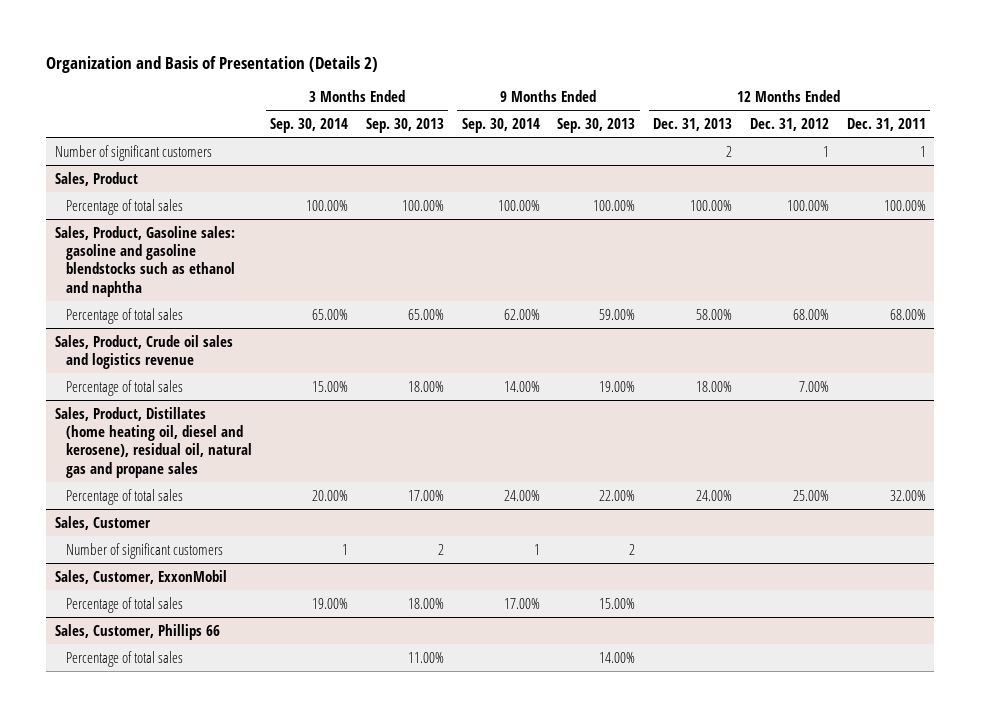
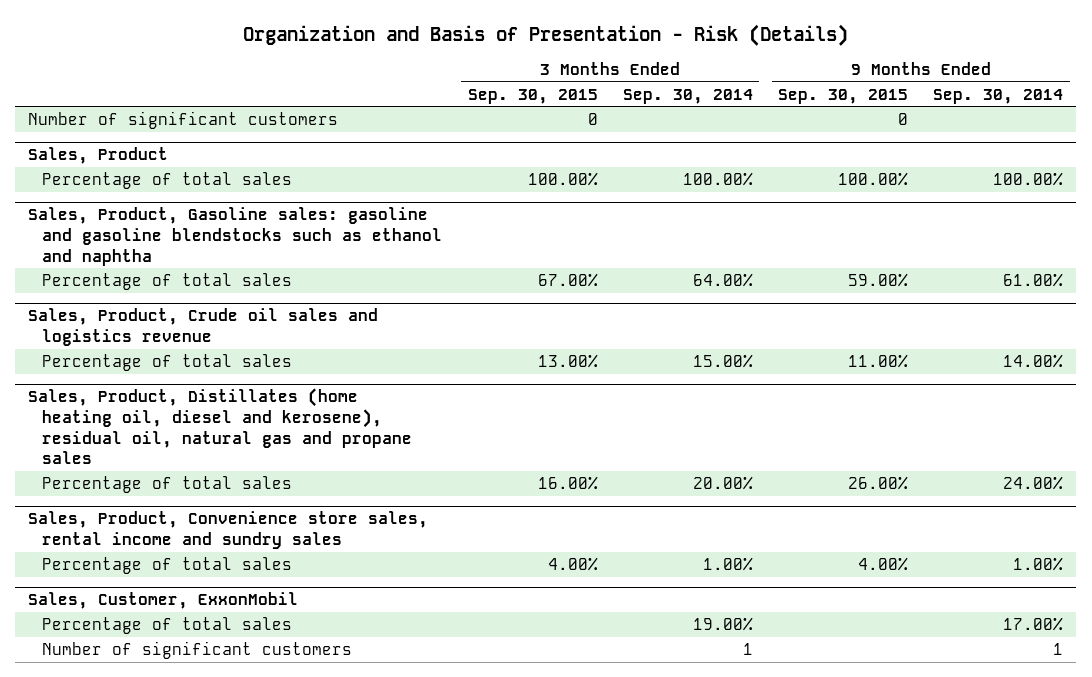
- Organization and Basis of Presentation (Details 2)
+ Organization and Basis of Presentation - Risk (Details)
- | 3 Months Ended Sep. 30, 2014 | 3 Months Ended Sep. 30, 2013 | 9 Months Ended Sep. 30, 2014 | 9 Months Ended Sep. 30, 2013 | 12 Months Ended Dec. 31, 2013 | 12 Months Ended Dec. 31, 2012 | 12 Months Ended Dec. 31, 2011
+ | 3 Months Ended Sep. 30, 2015 | 3 Months Ended Sep. 30, 2014 | 9 Months Ended Sep. 30, 2015 | 9 Months Ended Sep. 30, 2014
@ Sales, Product, Gasoline sales: gasoline and gasoline blendstocks such as ethanol and naphtha
- Percentage of total sales | 65.00% | 65.00% | 62.00% | 59.00% | 58.00% | 68.00% | 68.00%
+ Percentage of total sales | 67.00% | 64.00% | 59.00% | 61.00%
- Sales, Customer
- Number of significant customers | 1 | 2 | 1 | 2 | | |
+ Sales, Product, Convenience store sales, rental income and sundry sales
+ Percentage of total sales | 4.00% | 1.00% | 4.00% | 1.00%
- Sales, Customer, Phillips 66
- Percentage of total sales | | 11.00% | | 14.00% | | |
@ Sales, Customer, ExxonMobil
+ Number of significant customers | | 1 | | 1

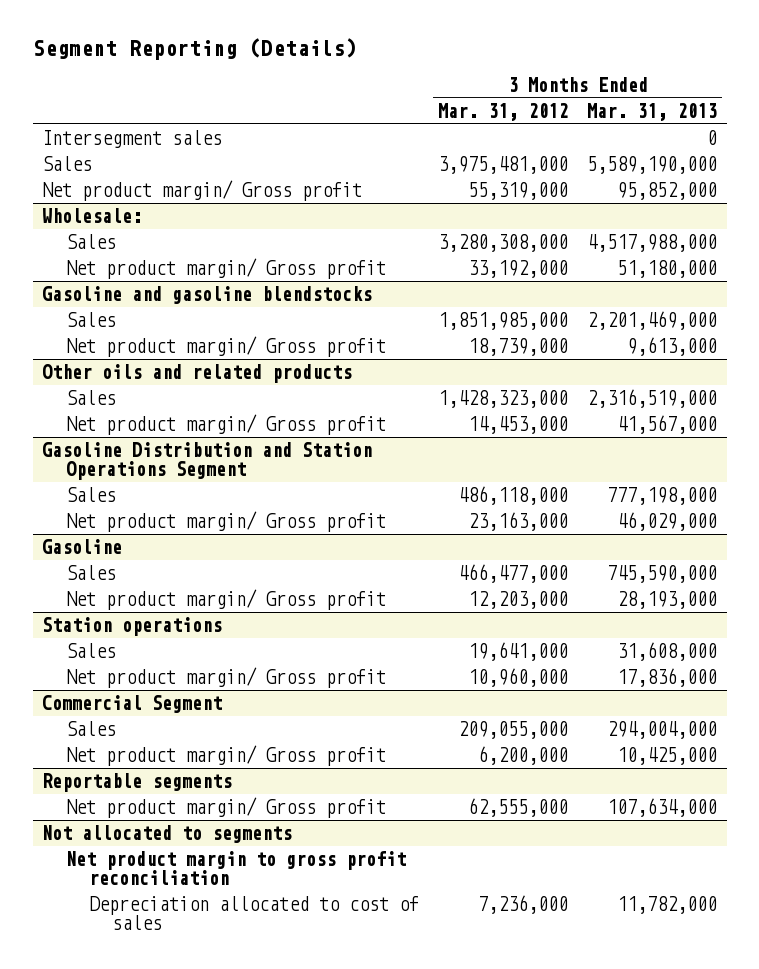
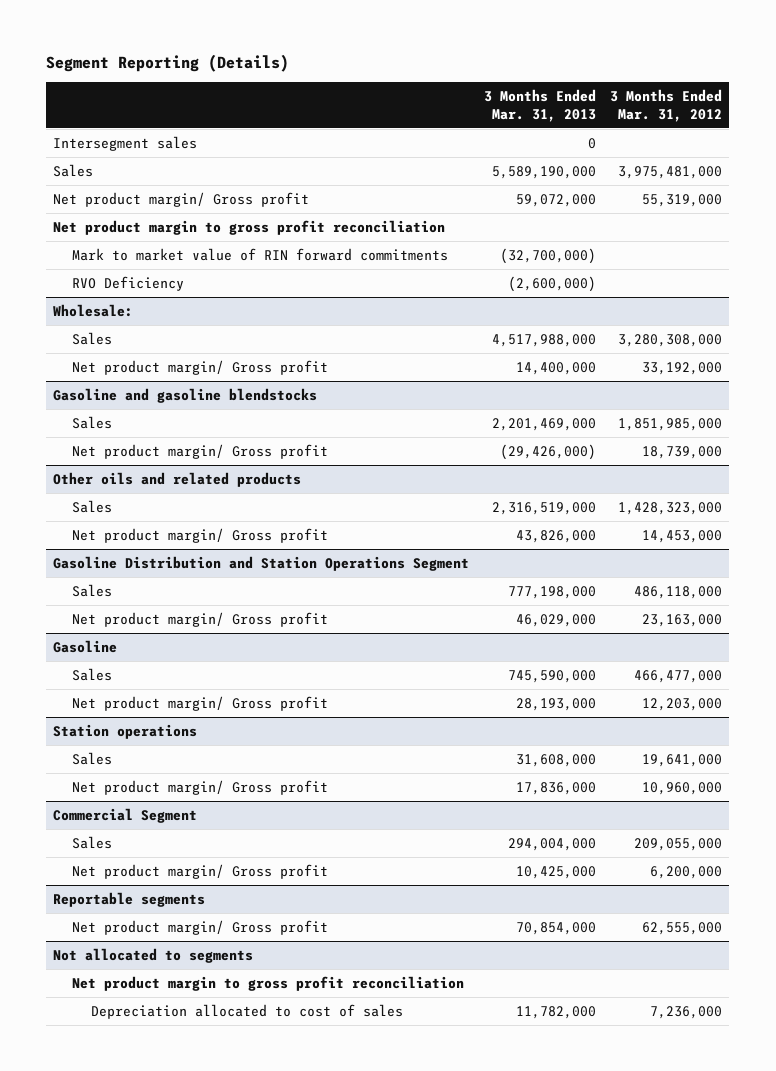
- | 3 Months Ended Mar. 31, 2012 | 3 Months Ended Mar. 31, 2013
+ | 3 Months Ended Mar. 31, 2013 | 3 Months Ended Mar. 31, 2012
- Net product margin/ Gross profit | 55,319,000 | 95,852,000
+ Net product margin/ Gross profit | 59,072,000 | 55,319,000
+ Net product margin to gross profit reconciliation
+ Mark to market value of RIN forward commitments | (32,700,000) |
+ RVO Deficiency | (2,600,000) |
@ Wholesale:
- Net product margin/ Gross profit | 33,192,000 | 51,180,000
+ Net product margin/ Gross profit | 14,400,000 | 33,192,000
@ Gasoline and gasoline blendstocks
- Net product margin/ Gross profit | 18,739,000 | 9,613,000
+ Net product margin/ Gross profit | (29,426,000) | 18,739,000
@ Other oils and related products
- Net product margin/ Gross profit | 14,453,000 | 41,567,000
+ Net product margin/ Gross profit | 43,826,000 | 14,453,000
@ Reportable segments
- Net product margin/ Gross profit | 62,555,000 | 107,634,000
+ Net product margin/ Gross profit | 70,854,000 | 62,555,000

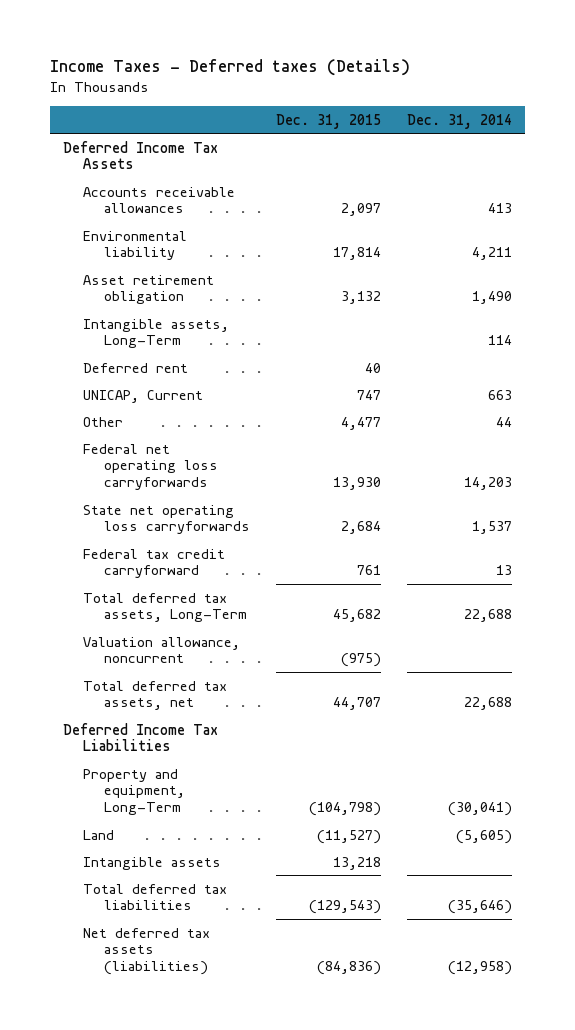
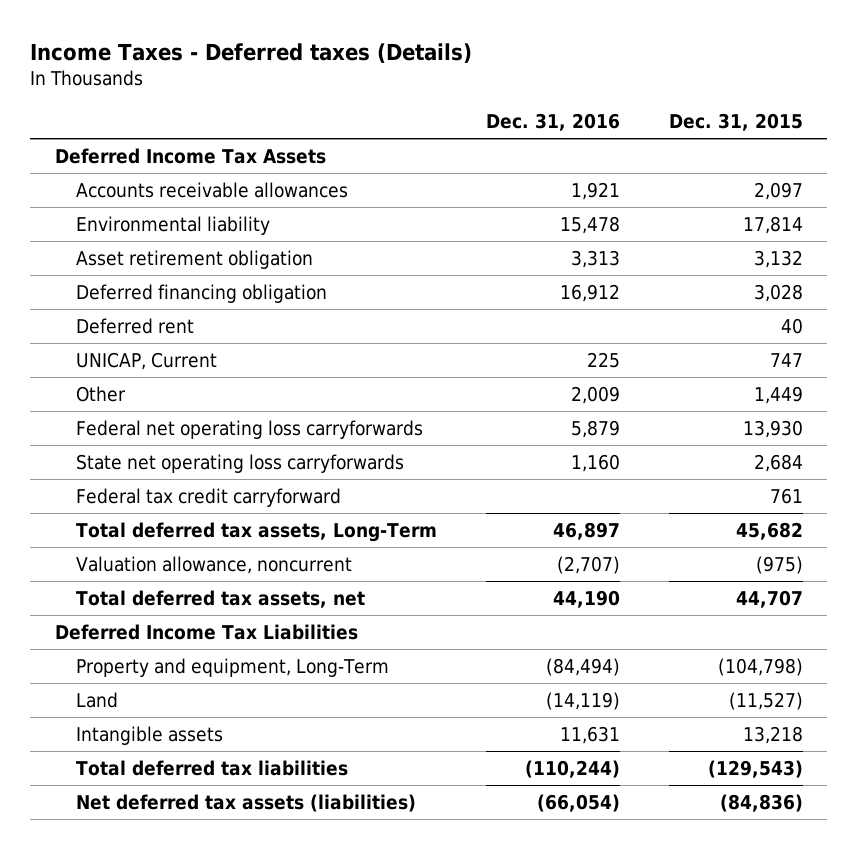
- | Dec. 31, 2015 | Dec. 31, 2014
+ | Dec. 31, 2016 | Dec. 31, 2015
- Intangible assets, Long-Term | | 114
+ Deferred financing obligation | 16,912 | 3,028
- Other | 4,477 | 44
+ Other | 2,009 | 1,449

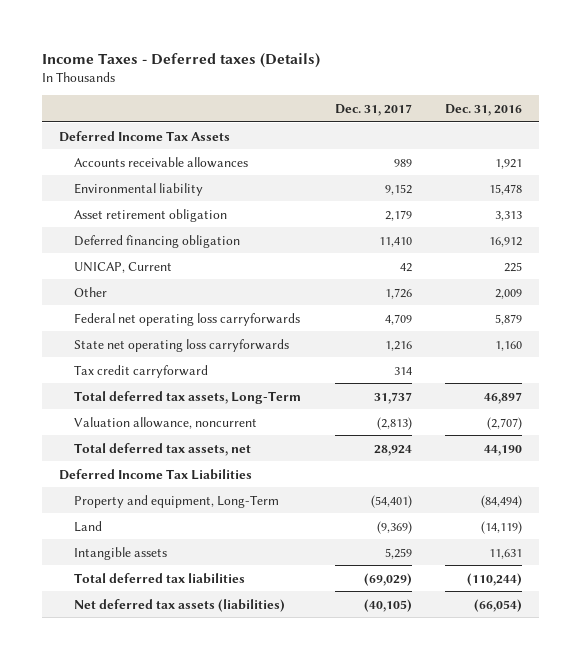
- | Dec. 31, 2016 | Dec. 31, 2015
+ | Dec. 31, 2017 | Dec. 31, 2016
- Deferred rent | | 40
- Federal tax credit carryforward | | 761
+ Tax credit carryforward | 314 |

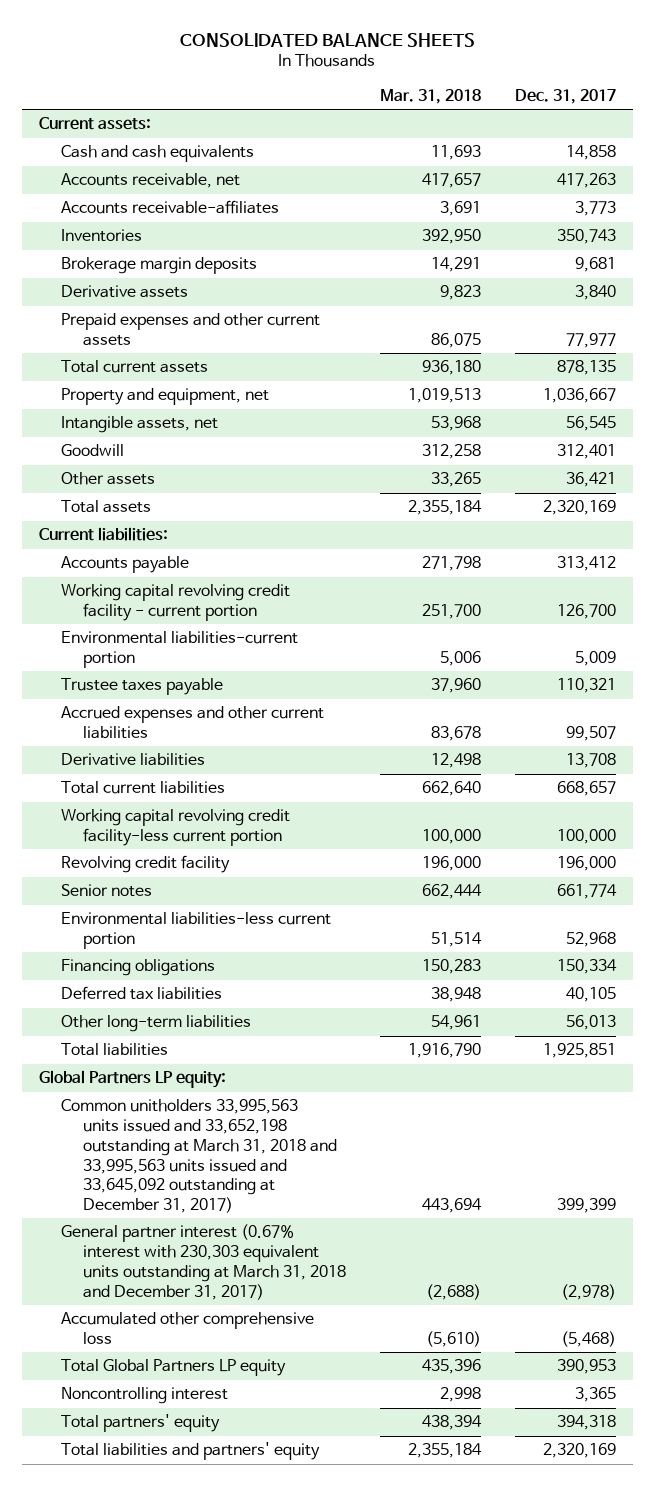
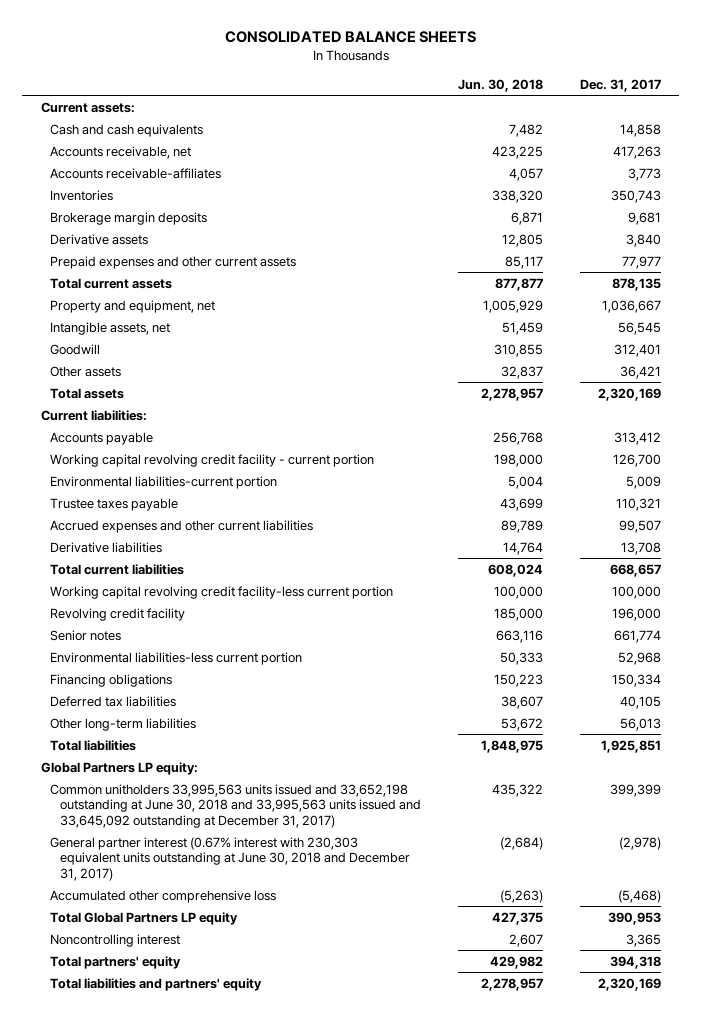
- | Mar. 31, 2018 | Dec. 31, 2017
+ | Jun. 30, 2018 | Dec. 31, 2017
- Common unitholders 33,995,563 units issued and 33,652,198 outstanding at March 31, 2018 and 33,995,563 units issued and 33,645,092 outstanding at December 31, 2017) | 443,694 | 399,399
- General partner interest (0.67% interest with 230,303 equivalent units outstanding at March 31, 2018 and December 31, 2017) | (2,688) | (2,978)
+ Common unitholders 33,995,563 units issued and 33,652,198 outstanding at June 30, 2018 and 33,995,563 units issued and 33,645,092 outstanding at December 31, 2017) | 435,322 | 399,399
+ General partner interest (0.67% interest with 230,303 equivalent units outstanding at June 30, 2018 and December 31, 2017) | (2,684) | (2,978)

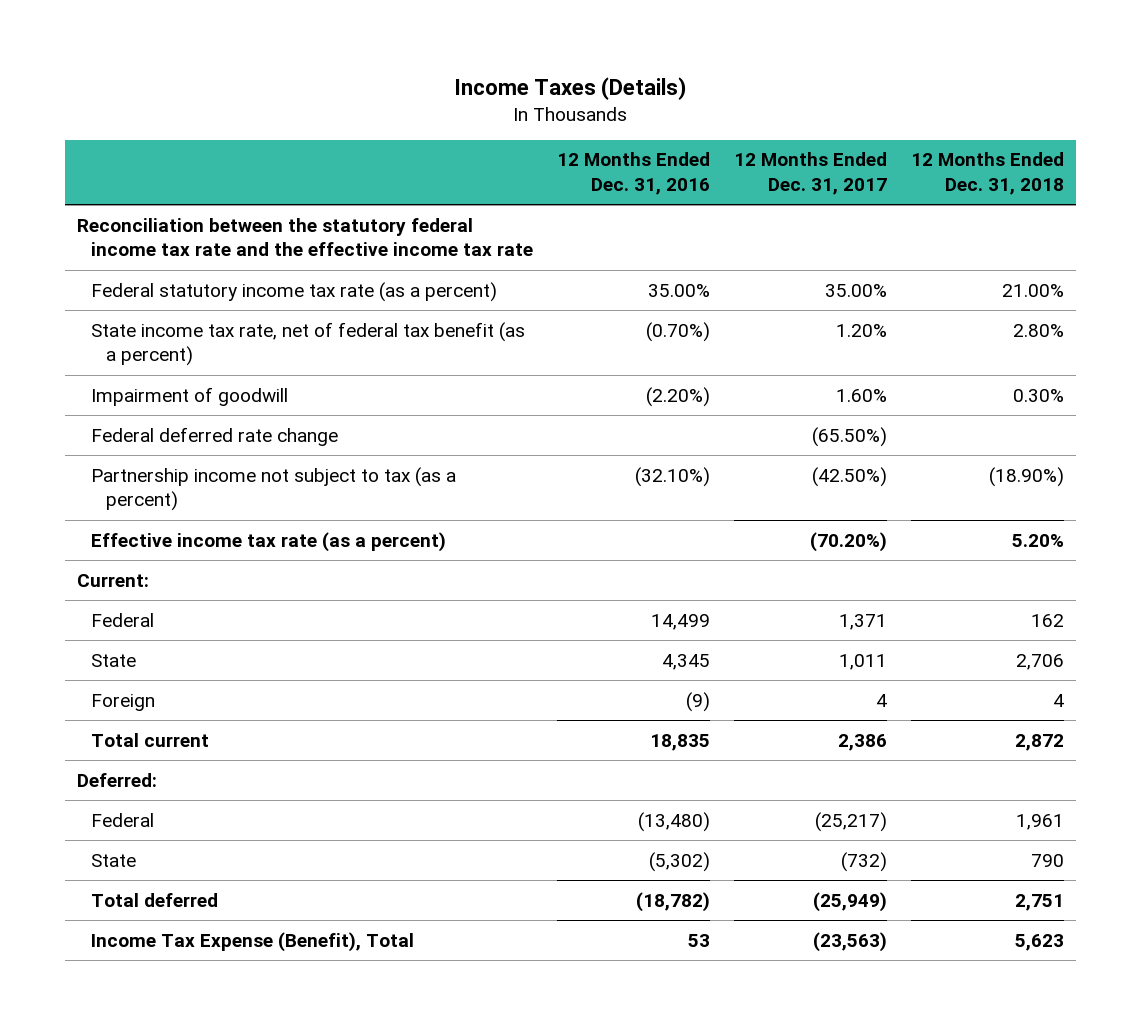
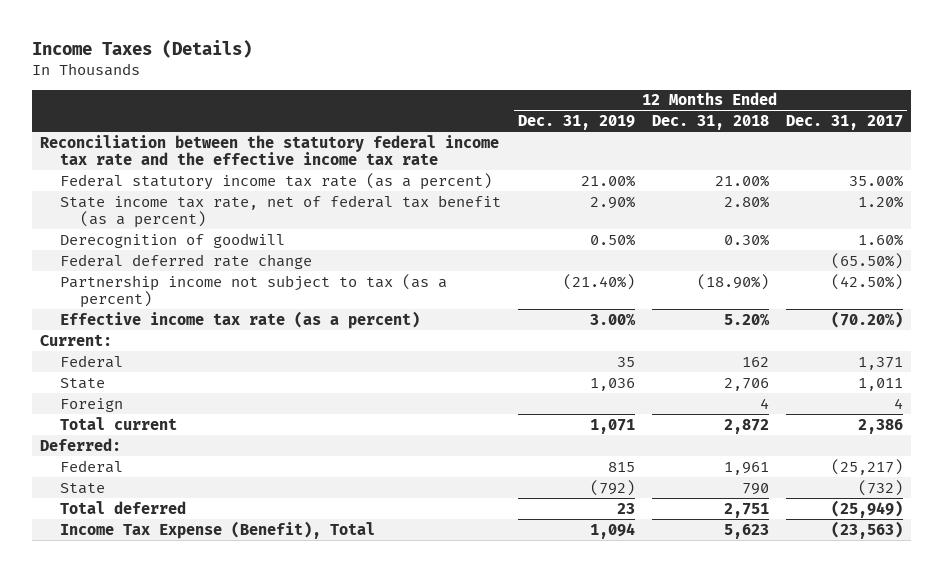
- | 12 Months Ended Dec. 31, 2016 | 12 Months Ended Dec. 31, 2017 | 12 Months Ended Dec. 31, 2018
+ | 12 Months Ended Dec. 31, 2019 | 12 Months Ended Dec. 31, 2018 | 12 Months Ended Dec. 31, 2017
- Impairment of goodwill | (2.20%) | 1.60% | 0.30%
+ Derecognition of goodwill | 0.50% | 0.30% | 1.60%

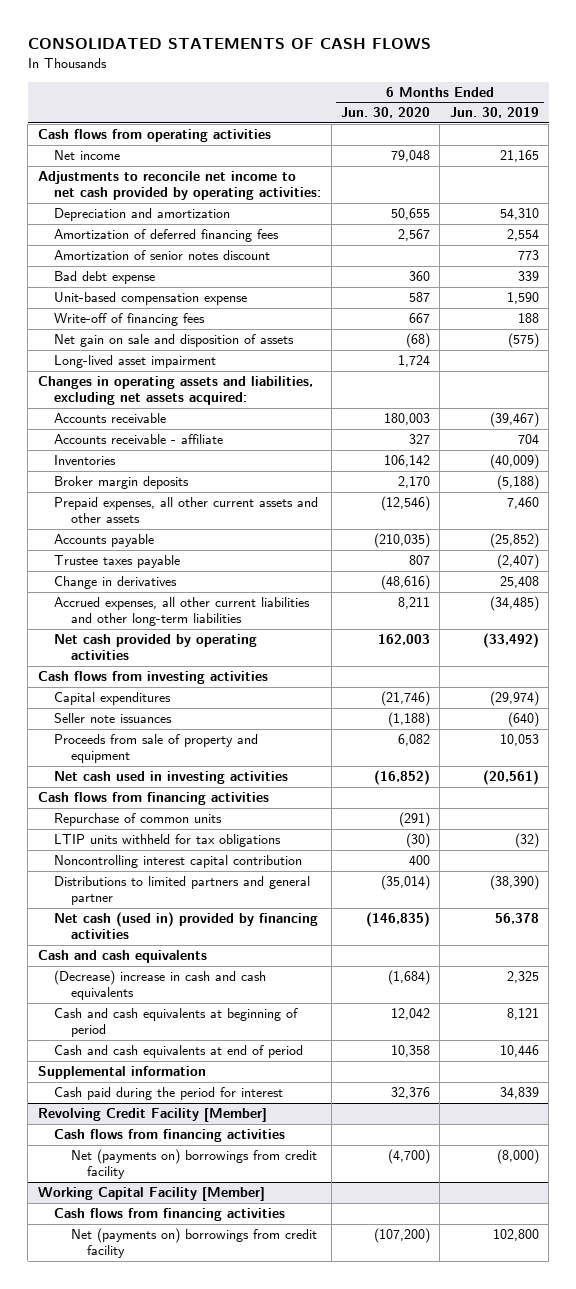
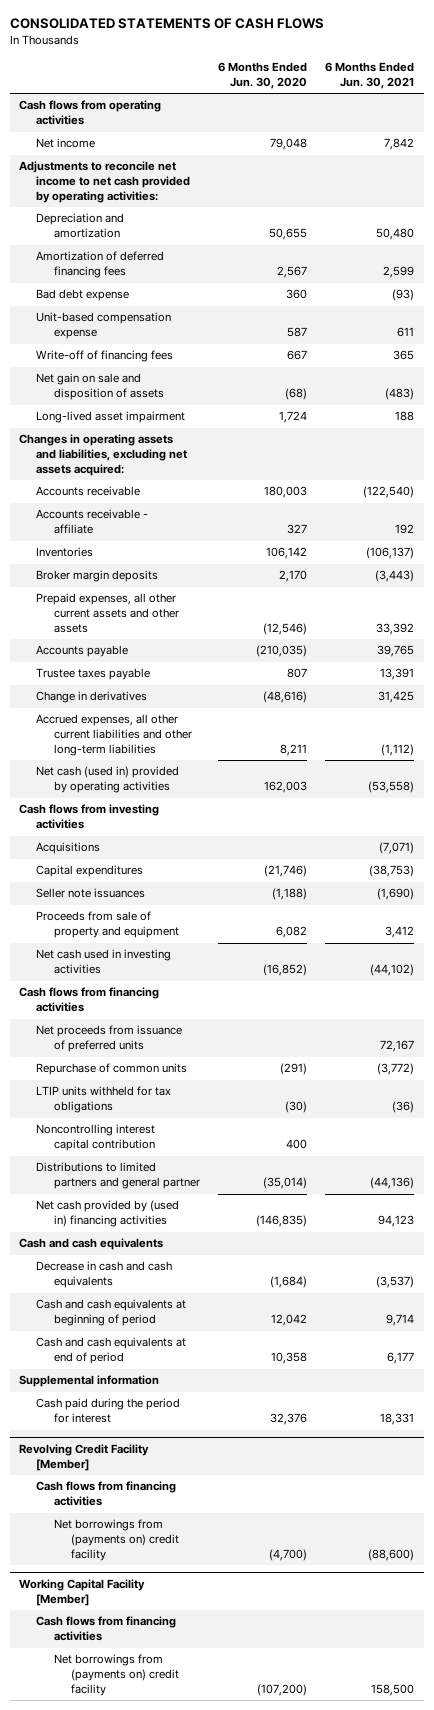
- | 6 Months Ended Jun. 30, 2020 | 6 Months Ended Jun. 30, 2019
+ | 6 Months Ended Jun. 30, 2020 | 6 Months Ended Jun. 30, 2021
- Amortization of senior notes discount | | 773
- Net cash provided by operating activities | 162,003 | (33,492)
+ Net cash (used in) provided by operating activities | 162,003 | (53,558)
+ Acquisitions | | (7,071)
+ Net proceeds from issuance of preferred units | | 72,167
- Net cash (used in) provided by financing activities | (146,835) | 56,378
+ Net cash provided by (used in) financing activities | (146,835) | 94,123
- (Decrease) increase in cash and cash equivalents | (1,684) | 2,325
+ Decrease in cash and cash equivalents | (1,684) | (3,537)
@ Revolving Credit Facility [Member]
- Net (payments on) borrowings from credit facility | (4,700) | (8,000)
+ Net borrowings from (payments on) credit facility | (4,700) | (88,600)
@ Working Capital Facility [Member]
- Net (payments on) borrowings from credit facility | (107,200) | 102,800
+ Net borrowings from (payments on) credit facility | (107,200) | 158,500

